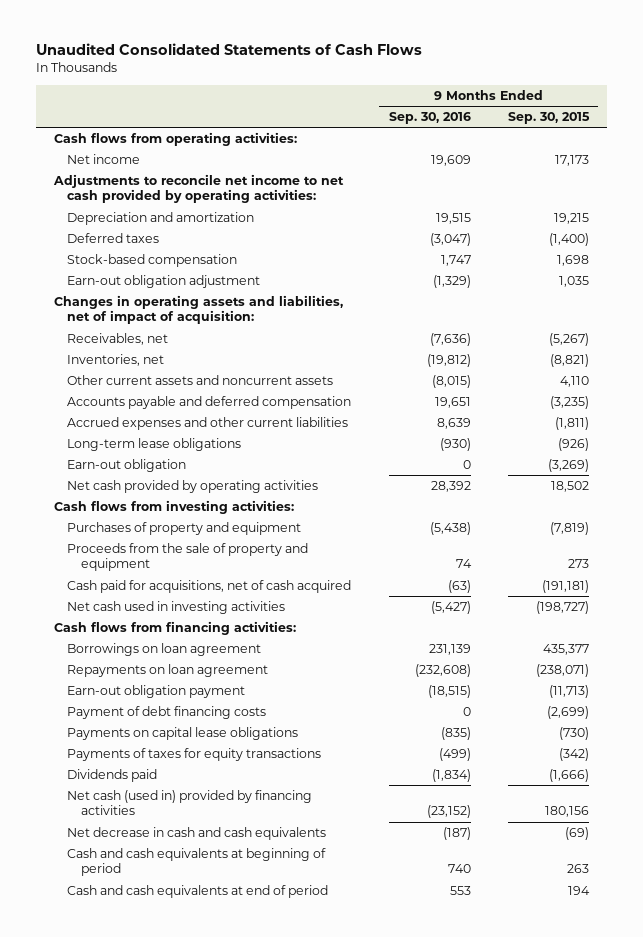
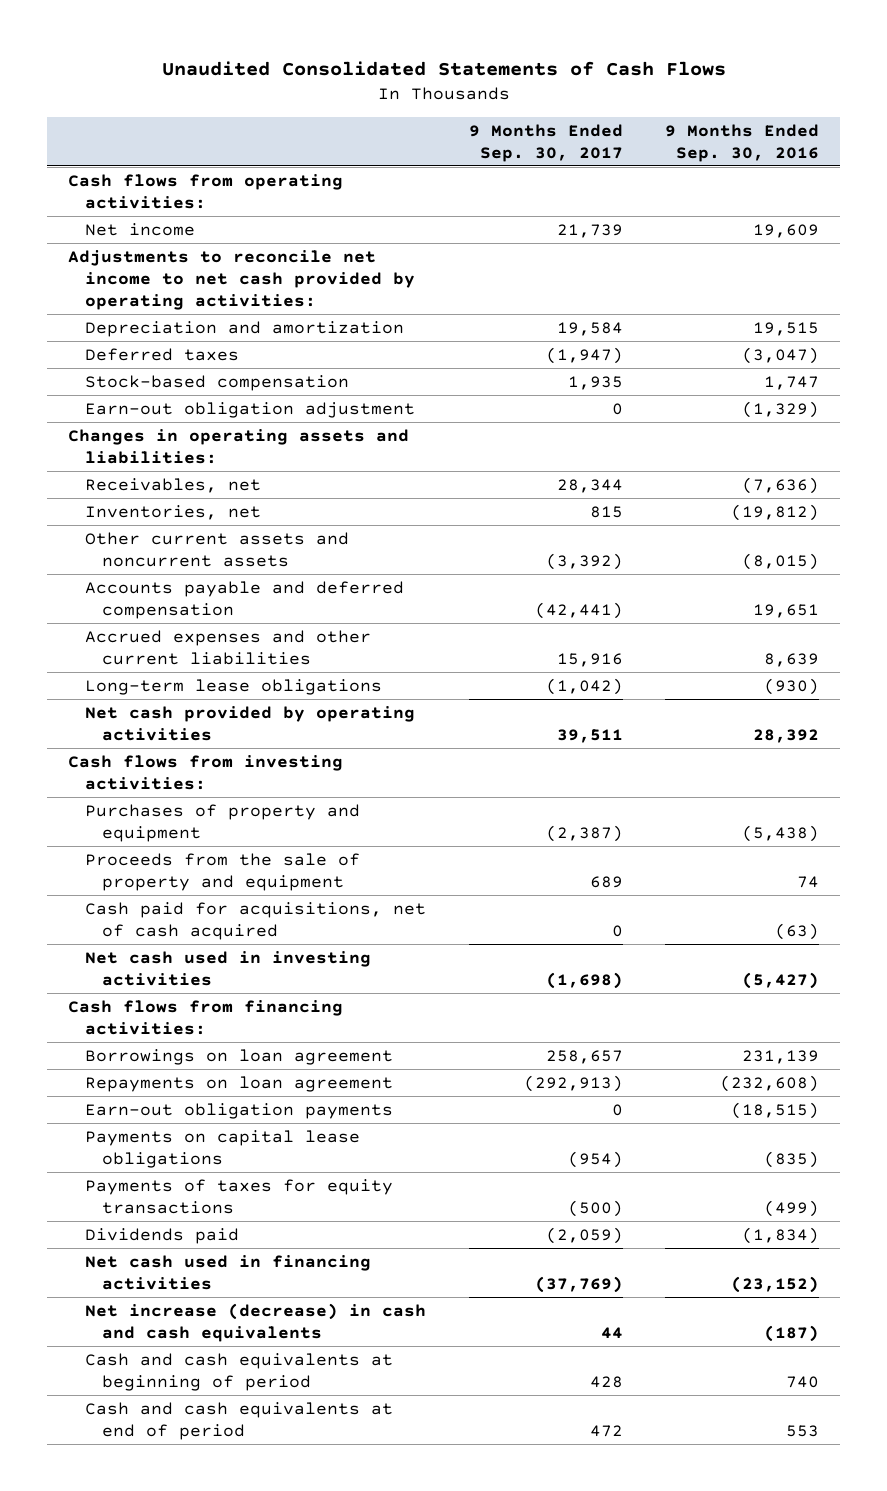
- | 9 Months Ended Sep. 30, 2016 | 9 Months Ended Sep. 30, 2015
+ | 9 Months Ended Sep. 30, 2017 | 9 Months Ended Sep. 30, 2016
- Changes in operating assets and liabilities, net of impact of acquisition:
+ Changes in operating assets and liabilities:
- Earn-out obligation | 0 | (3,269)
- Earn-out obligation payment | (18,515) | (11,713)
- Payment of debt financing costs | 0 | (2,699)
+ Earn-out obligation payments | 0 | (18,515)
- Net cash (used in) provided by financing activities | (23,152) | 180,156
- Net decrease in cash and cash equivalents | (187) | (69)
+ Net cash used in financing activities | (37,769) | (23,152)
+ Net increase (decrease) in cash and cash equivalents | 44 | (187)

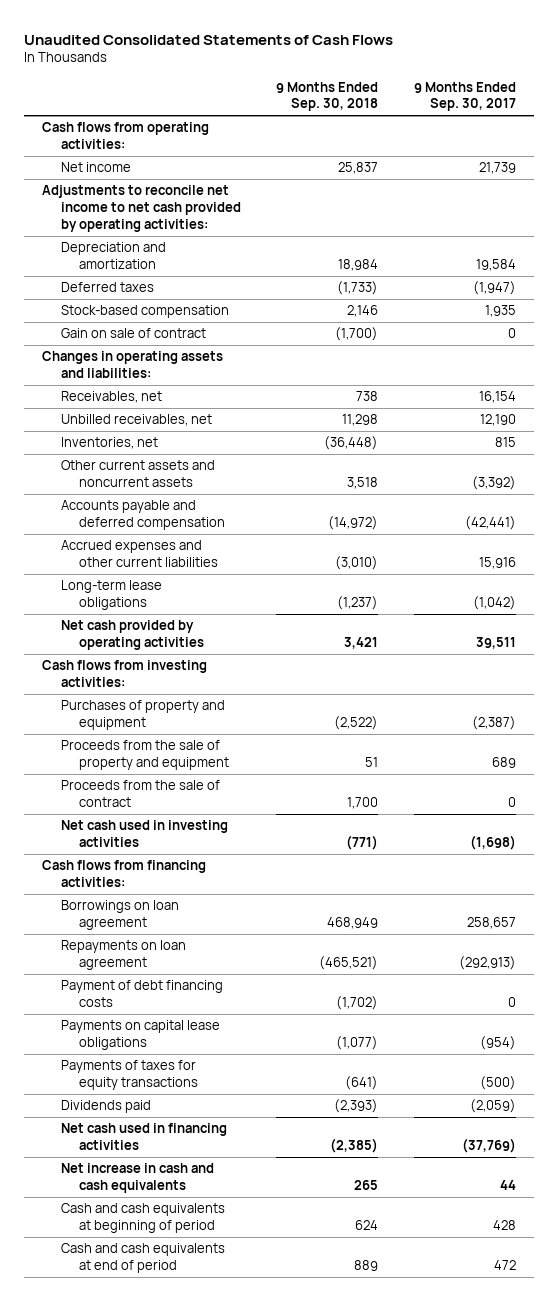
- | 9 Months Ended Sep. 30, 2017 | 9 Months Ended Sep. 30, 2016
+ | 9 Months Ended Sep. 30, 2018 | 9 Months Ended Sep. 30, 2017
- Earn-out obligation adjustment | 0 | (1,329)
+ Gain on sale of contract | (1,700) | 0
- Receivables, net | 28,344 | (7,636)
+ Receivables, net | 738 | 16,154
+ Unbilled receivables, net | 11,298 | 12,190
- Cash paid for acquisitions, net of cash acquired | 0 | (63)
+ Proceeds from the sale of contract | 1,700 | 0
- Earn-out obligation payments | 0 | (18,515)
+ Payment of debt financing costs | (1,702) | 0
- Net increase (decrease) in cash and cash equivalents | 44 | (187)
+ Net increase in cash and cash equivalents | 265 | 44

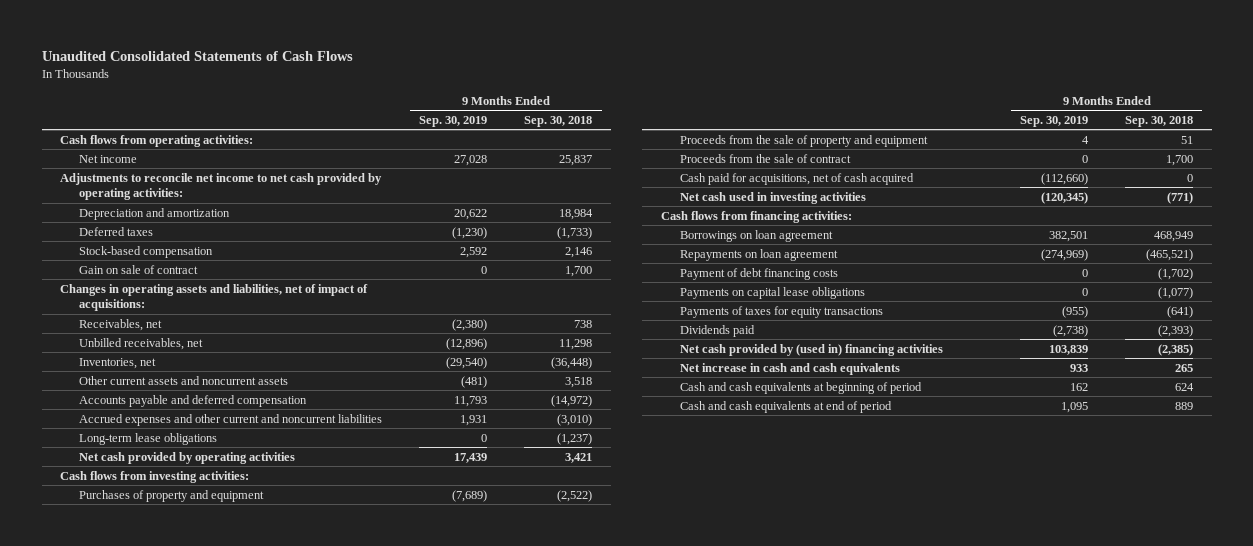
- | 9 Months Ended Sep. 30, 2018 | 9 Months Ended Sep. 30, 2017
+ | 9 Months Ended Sep. 30, 2019 | 9 Months Ended Sep. 30, 2018
- Gain on sale of contract | (1,700) | 0
- Changes in operating assets and liabilities:
+ Gain on sale of contract | 0 | 1,700
+ Changes in operating assets and liabilities, net of impact of acquisitions:
- Accrued expenses and other current liabilities | (3,010) | 15,916
+ Accrued expenses and other current and noncurrent liabilities | 1,931 | (3,010)
+ Cash paid for acquisitions, net of cash acquired | (112,660) | 0
- Net cash used in financing activities | (2,385) | (37,769)
+ Net cash provided by (used in) financing activities | 103,839 | (2,385)

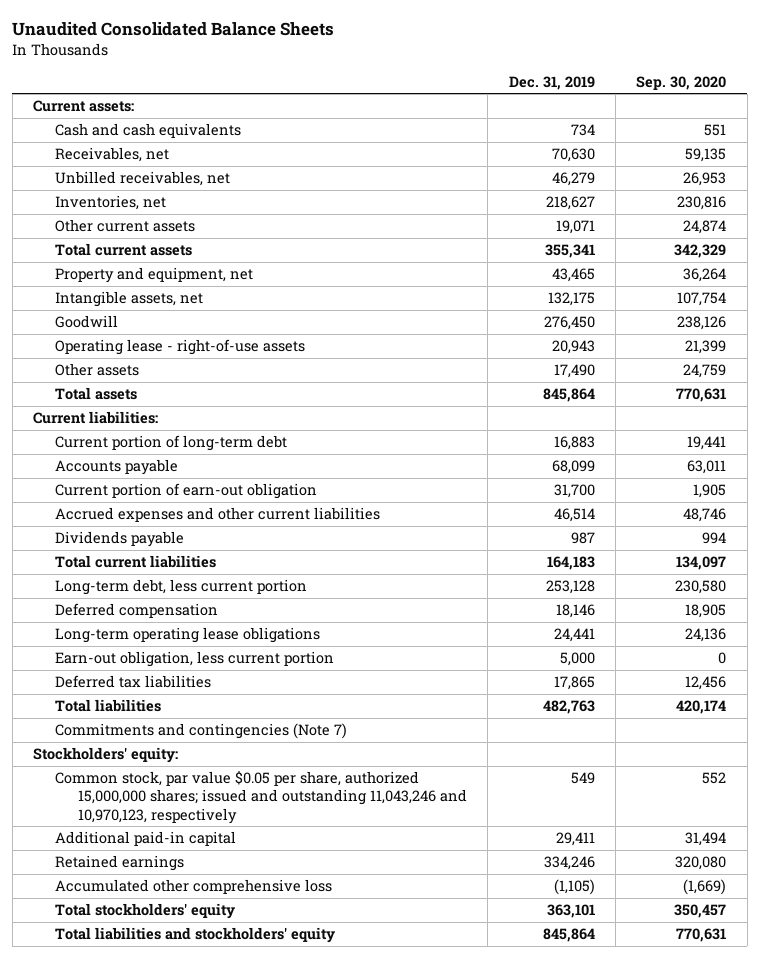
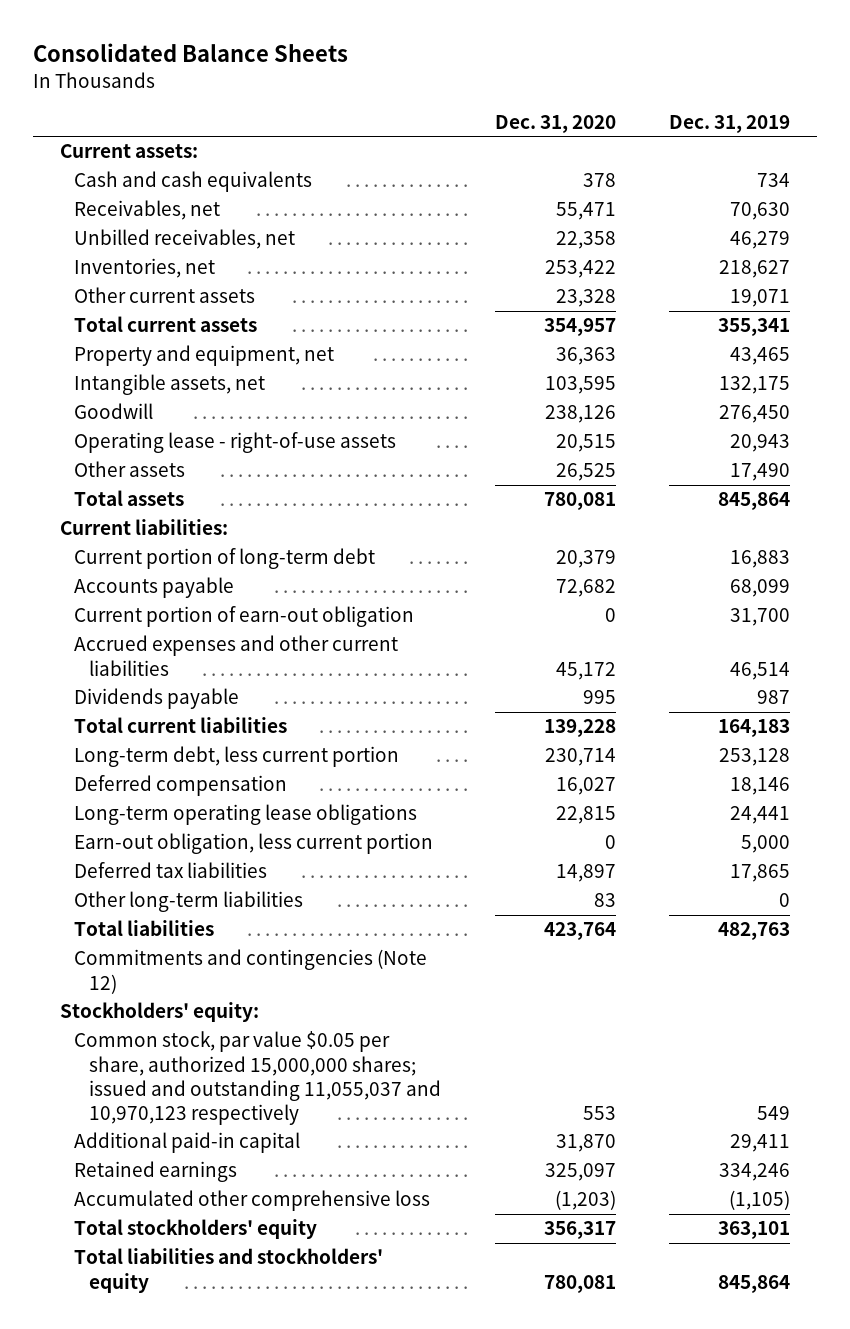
- Unaudited Consolidated Balance Sheets
+ Consolidated Balance Sheets
- | Dec. 31, 2019 | Sep. 30, 2020
+ | Dec. 31, 2020 | Dec. 31, 2019
+ Other long-term liabilities | 83 | 0
- Commitments and contingencies (Note 7)
+ Commitments and contingencies (Note 12)
- Common stock, par value $0.05 per share, authorized 15,000,000 shares; issued and outstanding 11,043,246 and 10,970,123, respectively | 549 | 552
+ Common stock, par value $0.05 per share, authorized 15,000,000 shares; issued and outstanding 11,055,037 and 10,970,123 respectively | 553 | 549

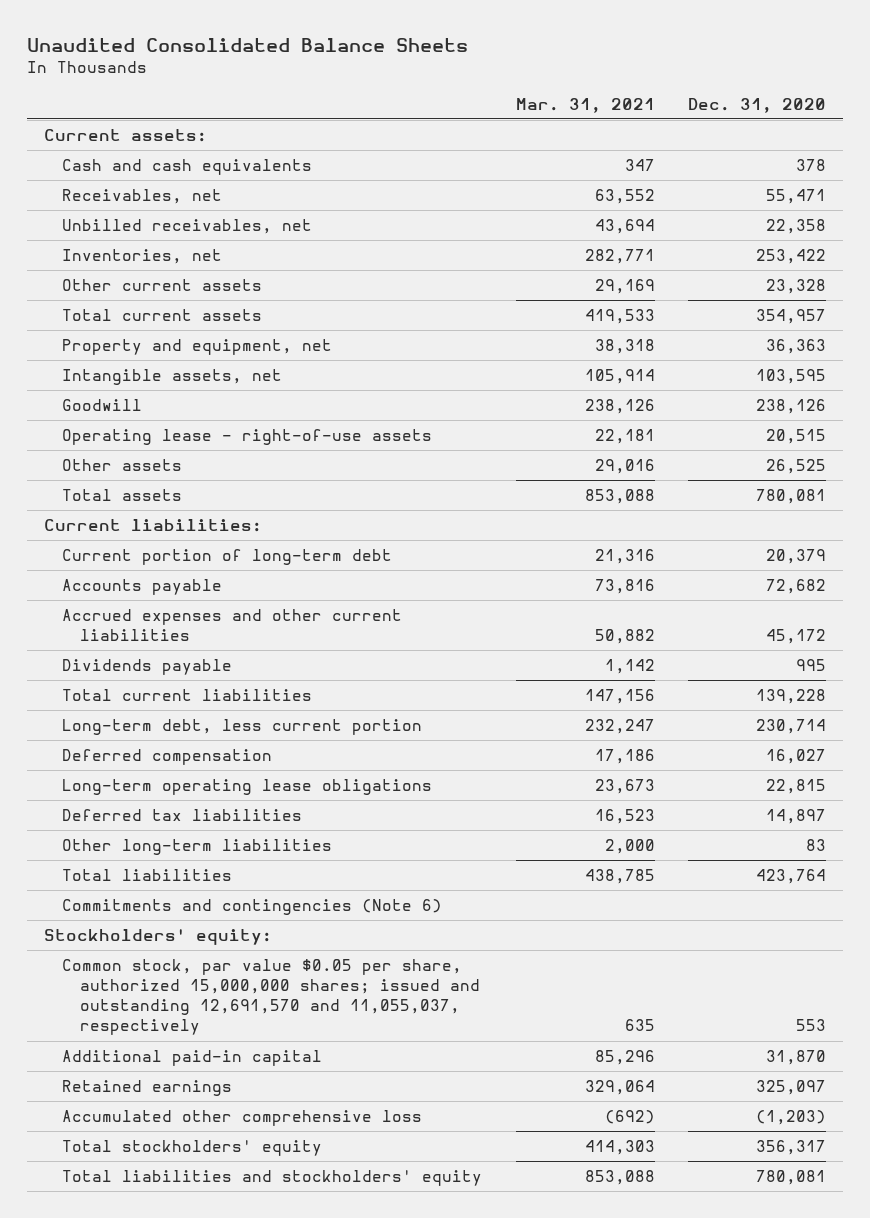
- Consolidated Balance Sheets
+ Unaudited Consolidated Balance Sheets
- | Dec. 31, 2020 | Dec. 31, 2019
+ | Mar. 31, 2021 | Dec. 31, 2020
- Current portion of earn-out obligation | 0 | 31,700
- Earn-out obligation, less current portion | 0 | 5,000
- Commitments and contingencies (Note 12)
+ Commitments and contingencies (Note 6)
- Common stock, par value $0.05 per share, authorized 15,000,000 shares; issued and outstanding 11,055,037 and 10,970,123 respectively | 553 | 549
+ Common stock, par value $0.05 per share, authorized 15,000,000 shares; issued and outstanding 12,691,570 and 11,055,037, respectively | 635 | 553

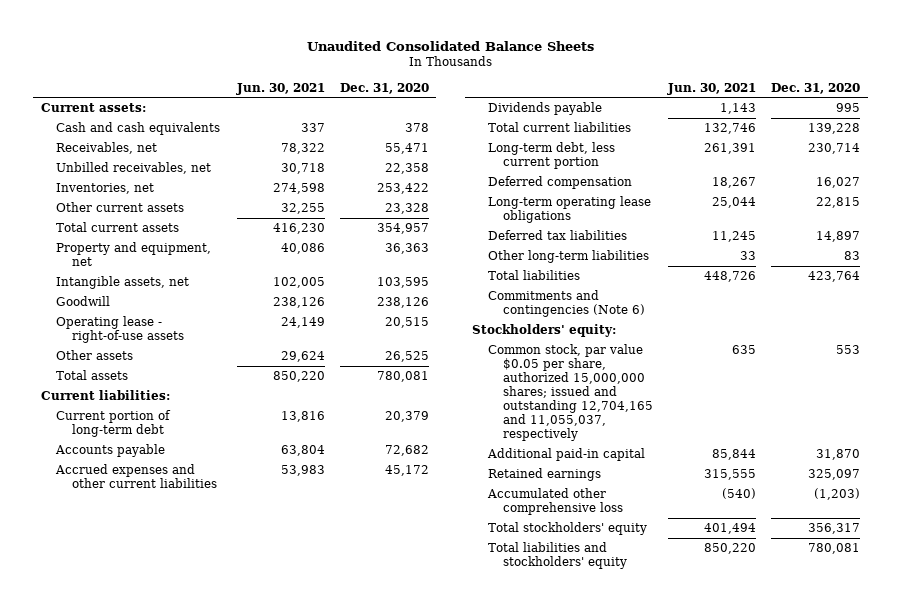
- | Mar. 31, 2021 | Dec. 31, 2020
+ | Jun. 30, 2021 | Dec. 31, 2020
- Common stock, par value $0.05 per share, authorized 15,000,000 shares; issued and outstanding 12,691,570 and 11,055,037, respectively | 635 | 553
+ Common stock, par value $0.05 per share, authorized 15,000,000 shares; issued and outstanding 12,704,165 and 11,055,037, respectively | 635 | 553

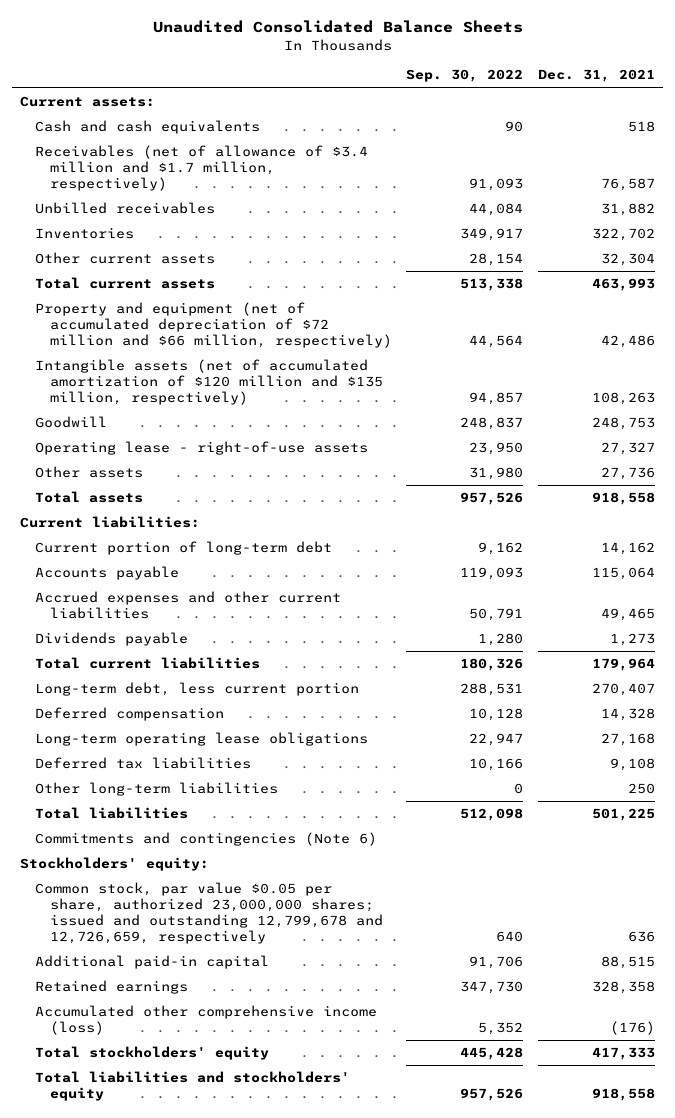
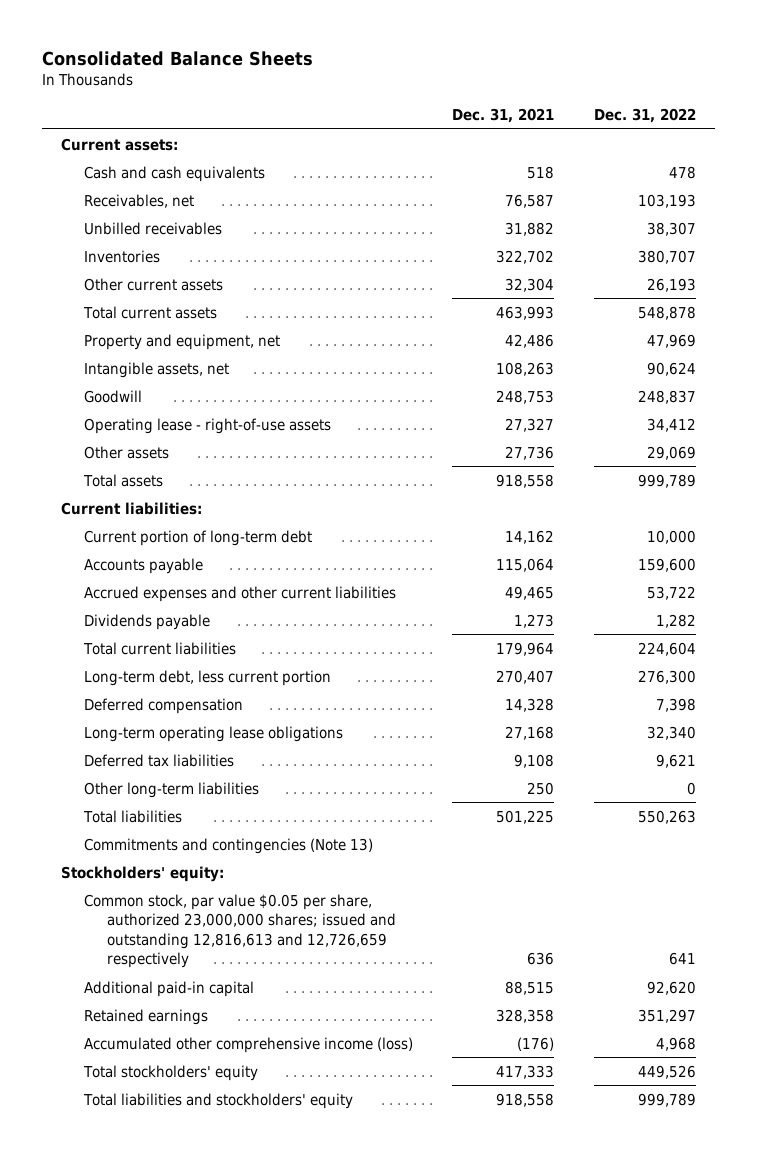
- Unaudited Consolidated Balance Sheets
+ Consolidated Balance Sheets
- | Sep. 30, 2022 | Dec. 31, 2021
+ | Dec. 31, 2021 | Dec. 31, 2022
- Receivables (net of allowance of $3.4 million and $1.7 million, respectively) | 91,093 | 76,587
+ Receivables, net | 76,587 | 103,193
- Property and equipment (net of accumulated depreciation of $72 million and $66 million, respectively) | 44,564 | 42,486
- Intangible assets (net of accumulated amortization of $120 million and $135 million, respectively) | 94,857 | 108,263
+ Property and equipment, net | 42,486 | 47,969
+ Intangible assets, net | 108,263 | 90,624
- Commitments and contingencies (Note 6)
+ Commitments and contingencies (Note 13)
- Common stock, par value $0.05 per share, authorized 23,000,000 shares; issued and outstanding 12,799,678 and 12,726,659, respectively | 640 | 636
+ Common stock, par value $0.05 per share, authorized 23,000,000 shares; issued and outstanding 12,816,613 and 12,726,659 respectively | 636 | 641

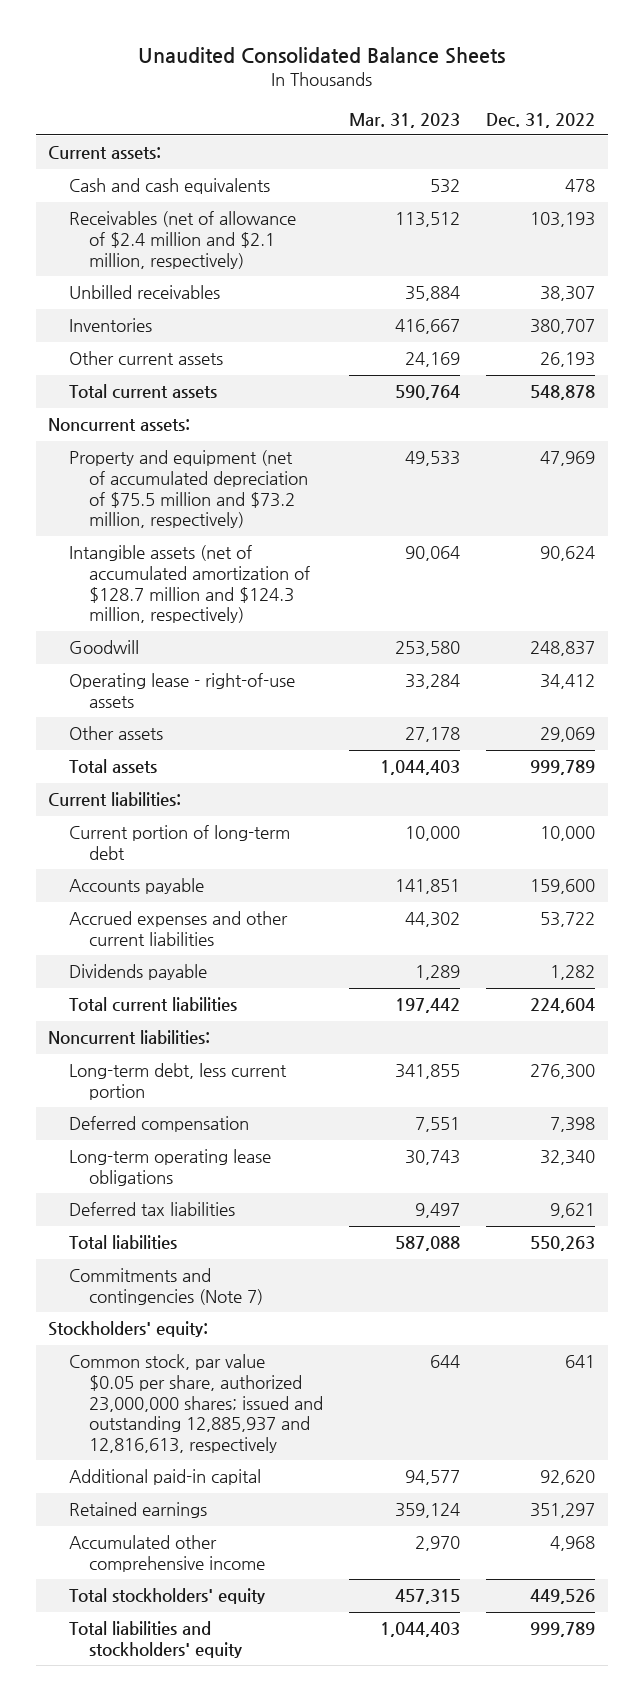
- Consolidated Balance Sheets
+ Unaudited Consolidated Balance Sheets
- | Dec. 31, 2021 | Dec. 31, 2022
+ | Mar. 31, 2023 | Dec. 31, 2022
- Receivables, net | 76,587 | 103,193
+ Receivables (net of allowance of $2.4 million and $2.1 million, respectively) | 113,512 | 103,193
- Property and equipment, net | 42,486 | 47,969
- Intangible assets, net | 108,263 | 90,624
+ Noncurrent assets:
+ Property and equipment (net of accumulated depreciation of $75.5 million and $73.2 million, respectively) | 49,533 | 47,969
+ Intangible assets (net of accumulated amortization of $128.7 million and $124.3 million, respectively) | 90,064 | 90,624
+ Noncurrent liabilities:
- Other long-term liabilities | 250 | 0
- Commitments and contingencies (Note 13)
+ Commitments and contingencies (Note 7)
- Common stock, par value $0.05 per share, authorized 23,000,000 shares; issued and outstanding 12,816,613 and 12,726,659 respectively | 636 | 641
+ Common stock, par value $0.05 per share, authorized 23,000,000 shares; issued and outstanding 12,885,937 and 12,816,613, respectively | 644 | 641
- Accumulated other comprehensive income (loss) | (176) | 4,968
+ Accumulated other comprehensive income | 2,970 | 4,968

